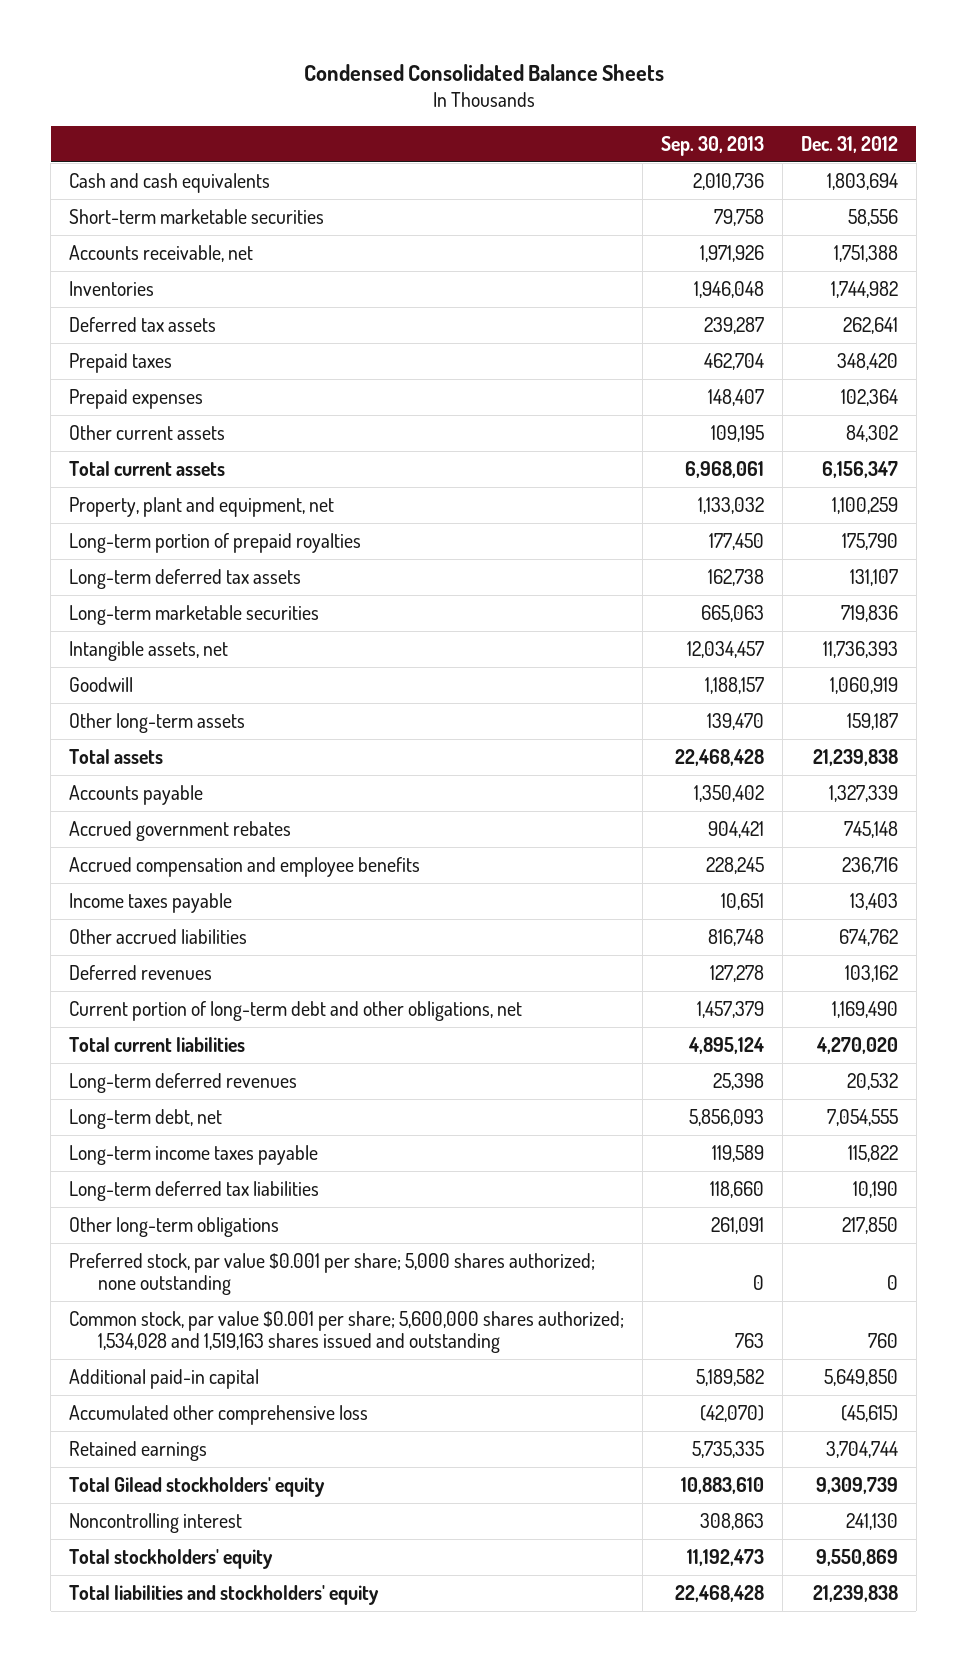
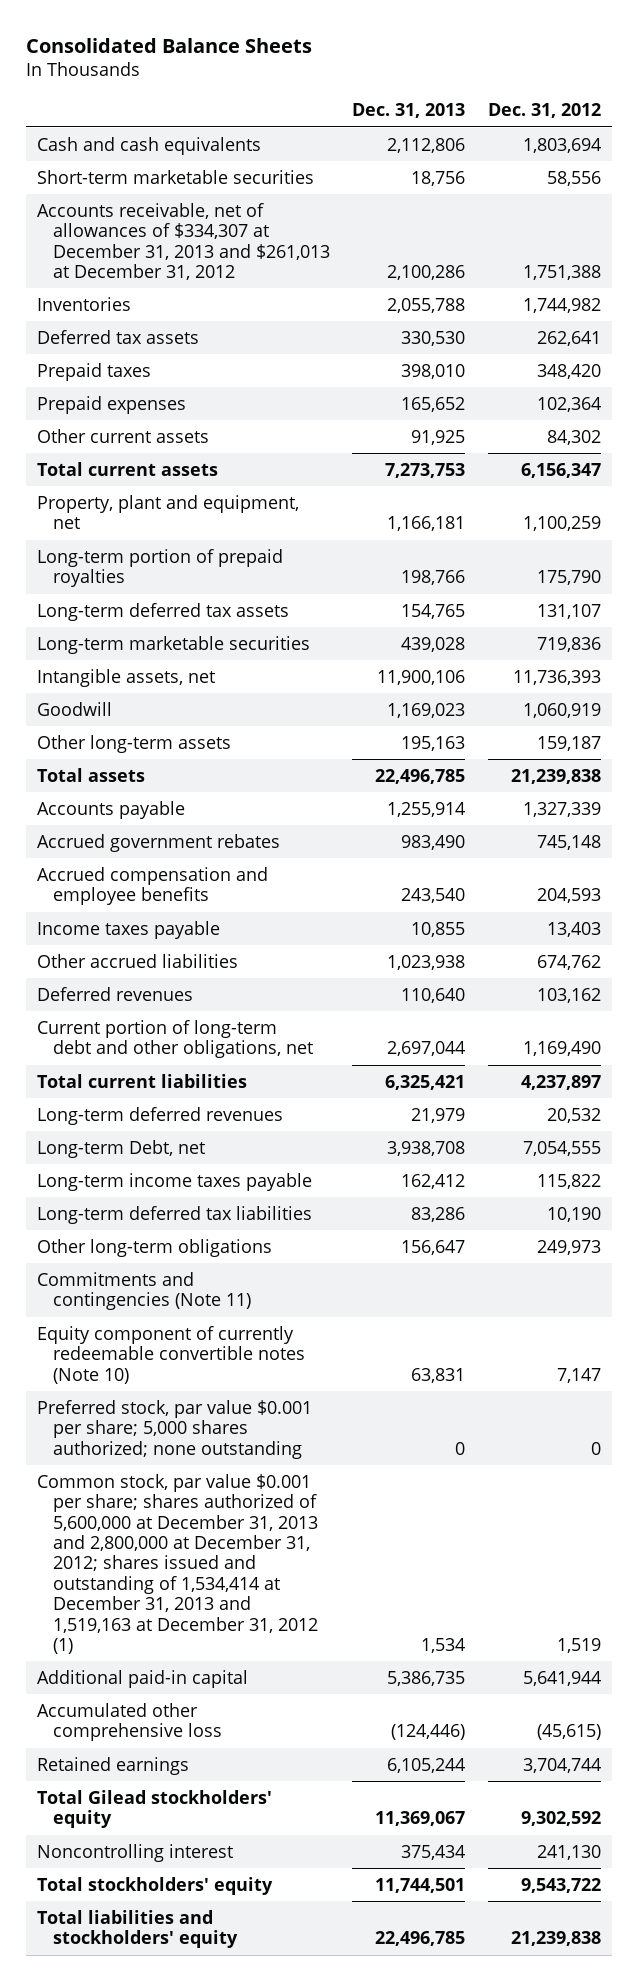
- Condensed Consolidated Balance Sheets
+ Consolidated Balance Sheets
- | Sep. 30, 2013 | Dec. 31, 2012
+ | Dec. 31, 2013 | Dec. 31, 2012
- Accounts receivable, net | 1,971,926 | 1,751,388
+ Accounts receivable, net of allowances of $334,307 at December 31, 2013 and $261,013 at December 31, 2012 | 2,100,286 | 1,751,388
- Accrued compensation and employee benefits | 228,245 | 236,716
+ Accrued compensation and employee benefits | 243,540 | 204,593
- Total current liabilities | 4,895,124 | 4,270,020
+ Total current liabilities | 6,325,421 | 4,237,897
- Long-term debt, net | 5,856,093 | 7,054,555
+ Long-term Debt, net | 3,938,708 | 7,054,555
- Other long-term obligations | 261,091 | 217,850
+ Other long-term obligations | 156,647 | 249,973
+ Commitments and contingencies (Note 11)
+ Equity component of currently redeemable convertible notes (Note 10) | 63,831 | 7,147
- Common stock, par value $0.001 per share; 5,600,000 shares authorized; 1,534,028 and 1,519,163 shares issued and outstanding | 763 | 760
- Additional paid-in capital | 5,189,582 | 5,649,850
+ Common stock, par value $0.001 per share; shares authorized of 5,600,000 at December 31, 2013 and 2,800,000 at December 31, 2012; shares issued and outstanding of 1,534,414 at December 31, 2013 and 1,519,163 at December 31, 2012 (1) | 1,534 | 1,519
+ Additional paid-in capital | 5,386,735 | 5,641,944
- Total Gilead stockholders' equity | 10,883,610 | 9,309,739
+ Total Gilead stockholders' equity | 11,369,067 | 9,302,592
- Total stockholders' equity | 11,192,473 | 9,550,869
+ Total stockholders' equity | 11,744,501 | 9,543,722

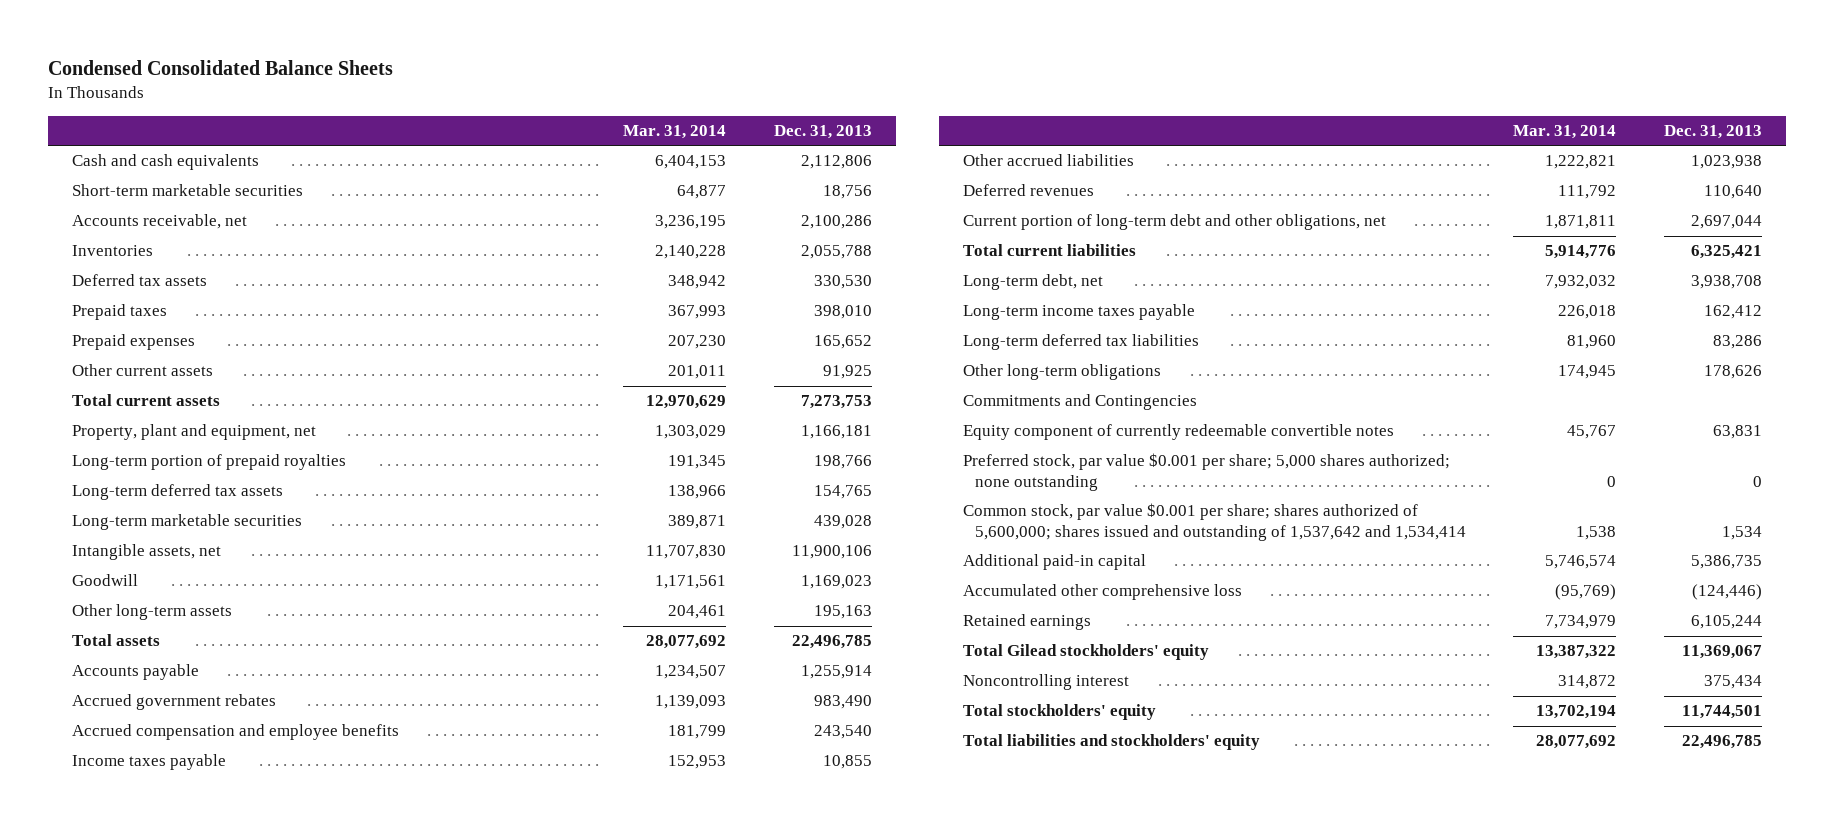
- Consolidated Balance Sheets
+ Condensed Consolidated Balance Sheets
- | Dec. 31, 2013 | Dec. 31, 2012
+ | Mar. 31, 2014 | Dec. 31, 2013
- Accounts receivable, net of allowances of $334,307 at December 31, 2013 and $261,013 at December 31, 2012 | 2,100,286 | 1,751,388
+ Accounts receivable, net | 3,236,195 | 2,100,286
- Long-term deferred revenues | 21,979 | 20,532
- Long-term Debt, net | 3,938,708 | 7,054,555
+ Long-term debt, net | 7,932,032 | 3,938,708
- Other long-term obligations | 156,647 | 249,973
- Commitments and contingencies (Note 11)
- Equity component of currently redeemable convertible notes (Note 10) | 63,831 | 7,147
+ Other long-term obligations | 174,945 | 178,626
+ Commitments and Contingencies
+ Equity component of currently redeemable convertible notes | 45,767 | 63,831
- Common stock, par value $0.001 per share; shares authorized of 5,600,000 at December 31, 2013 and 2,800,000 at December 31, 2012; shares issued and outstanding of 1,534,414 at December 31, 2013 and 1,519,163 at December 31, 2012 (1) | 1,534 | 1,519
+ Common stock, par value $0.001 per share; shares authorized of 5,600,000; shares issued and outstanding of 1,537,642 and 1,534,414 | 1,538 | 1,534

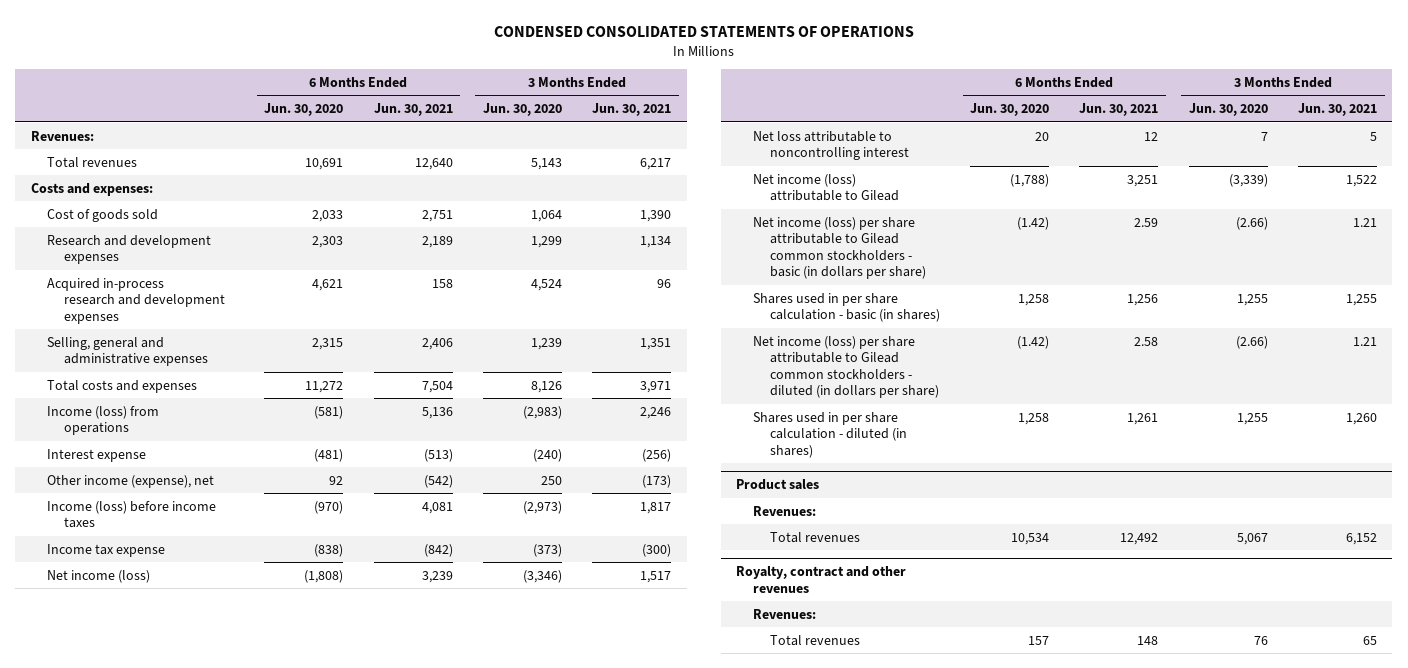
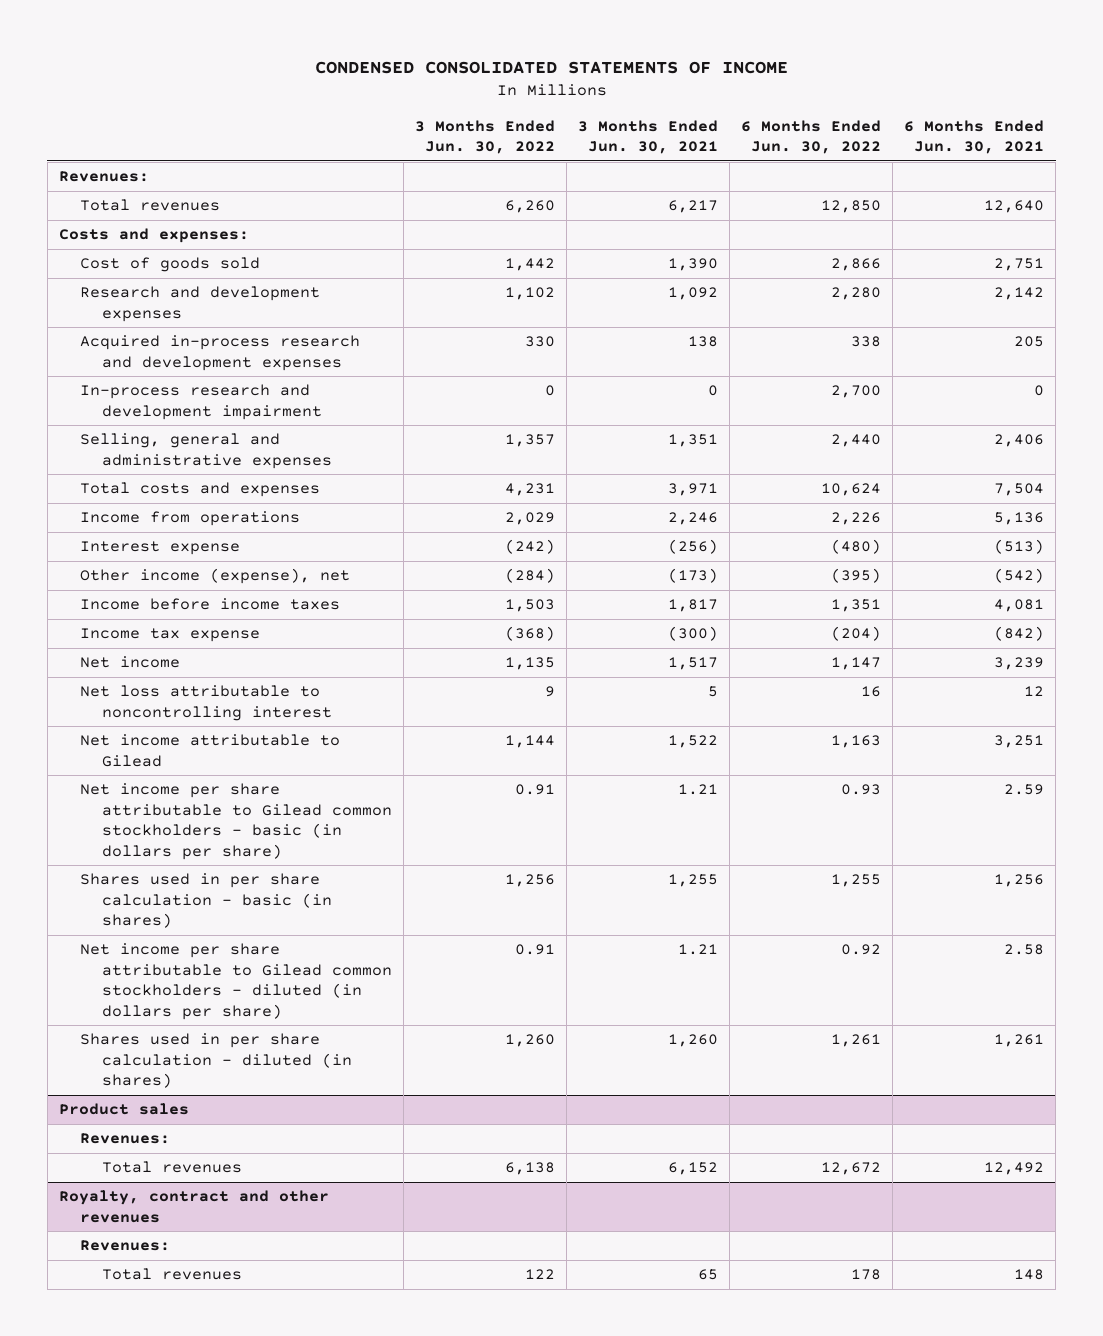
- CONDENSED CONSOLIDATED STATEMENTS OF OPERATIONS
+ CONDENSED CONSOLIDATED STATEMENTS OF INCOME
- | 6 Months Ended Jun. 30, 2020 | 6 Months Ended Jun. 30, 2021 | 3 Months Ended Jun. 30, 2020 | 3 Months Ended Jun. 30, 2021
+ | 3 Months Ended Jun. 30, 2022 | 3 Months Ended Jun. 30, 2021 | 6 Months Ended Jun. 30, 2022 | 6 Months Ended Jun. 30, 2021
- Research and development expenses | 2,303 | 2,189 | 1,299 | 1,134
- Acquired in-process research and development expenses | 4,621 | 158 | 4,524 | 96
+ Research and development expenses | 1,102 | 1,092 | 2,280 | 2,142
+ Acquired in-process research and development expenses | 330 | 138 | 338 | 205
+ In-process research and development impairment | 0 | 0 | 2,700 | 0
- Income (loss) from operations | (581) | 5,136 | (2,983) | 2,246
+ Income from operations | 2,029 | 2,246 | 2,226 | 5,136
- Income (loss) before income taxes | (970) | 4,081 | (2,973) | 1,817
+ Income before income taxes | 1,503 | 1,817 | 1,351 | 4,081
- Net income (loss) | (1,808) | 3,239 | (3,346) | 1,517
+ Net income | 1,135 | 1,517 | 1,147 | 3,239
- Net income (loss) attributable to Gilead | (1,788) | 3,251 | (3,339) | 1,522
- Net income (loss) per share attributable to Gilead common stockholders - basic (in dollars per share) | (1.42) | 2.59 | (2.66) | 1.21
+ Net income attributable to Gilead | 1,144 | 1,522 | 1,163 | 3,251
+ Net income per share attributable to Gilead common stockholders - basic (in dollars per share) | 0.91 | 1.21 | 0.93 | 2.59
- Net income (loss) per share attributable to Gilead common stockholders - diluted (in dollars per share) | (1.42) | 2.58 | (2.66) | 1.21
+ Net income per share attributable to Gilead common stockholders - diluted (in dollars per share) | 0.91 | 1.21 | 0.92 | 2.58

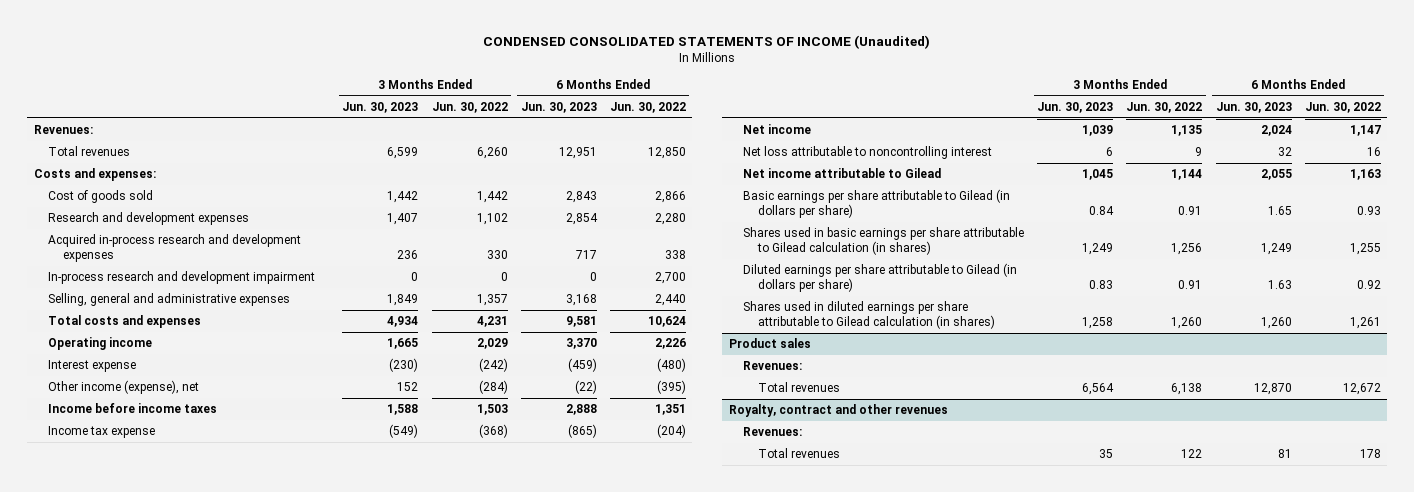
- CONDENSED CONSOLIDATED STATEMENTS OF INCOME
+ CONDENSED CONSOLIDATED STATEMENTS OF INCOME (Unaudited)
- | 3 Months Ended Jun. 30, 2022 | 3 Months Ended Jun. 30, 2021 | 6 Months Ended Jun. 30, 2022 | 6 Months Ended Jun. 30, 2021
+ | 3 Months Ended Jun. 30, 2023 | 3 Months Ended Jun. 30, 2022 | 6 Months Ended Jun. 30, 2023 | 6 Months Ended Jun. 30, 2022
- Income from operations | 2,029 | 2,246 | 2,226 | 5,136
+ Operating income | 1,665 | 2,029 | 3,370 | 2,226
- Net income per share attributable to Gilead common stockholders - basic (in dollars per share) | 0.91 | 1.21 | 0.93 | 2.59
- Shares used in per share calculation - basic (in shares) | 1,256 | 1,255 | 1,255 | 1,256
- Net income per share attributable to Gilead common stockholders - diluted (in dollars per share) | 0.91 | 1.21 | 0.92 | 2.58
- Shares used in per share calculation - diluted (in shares) | 1,260 | 1,260 | 1,261 | 1,261
+ Basic earnings per share attributable to Gilead (in dollars per share) | 0.84 | 0.91 | 1.65 | 0.93
+ Shares used in basic earnings per share attributable to Gilead calculation (in shares) | 1,249 | 1,256 | 1,249 | 1,255
+ Diluted earnings per share attributable to Gilead (in dollars per share) | 0.83 | 0.91 | 1.63 | 0.92
+ Shares used in diluted earnings per share attributable to Gilead calculation (in shares) | 1,258 | 1,260 | 1,260 | 1,261

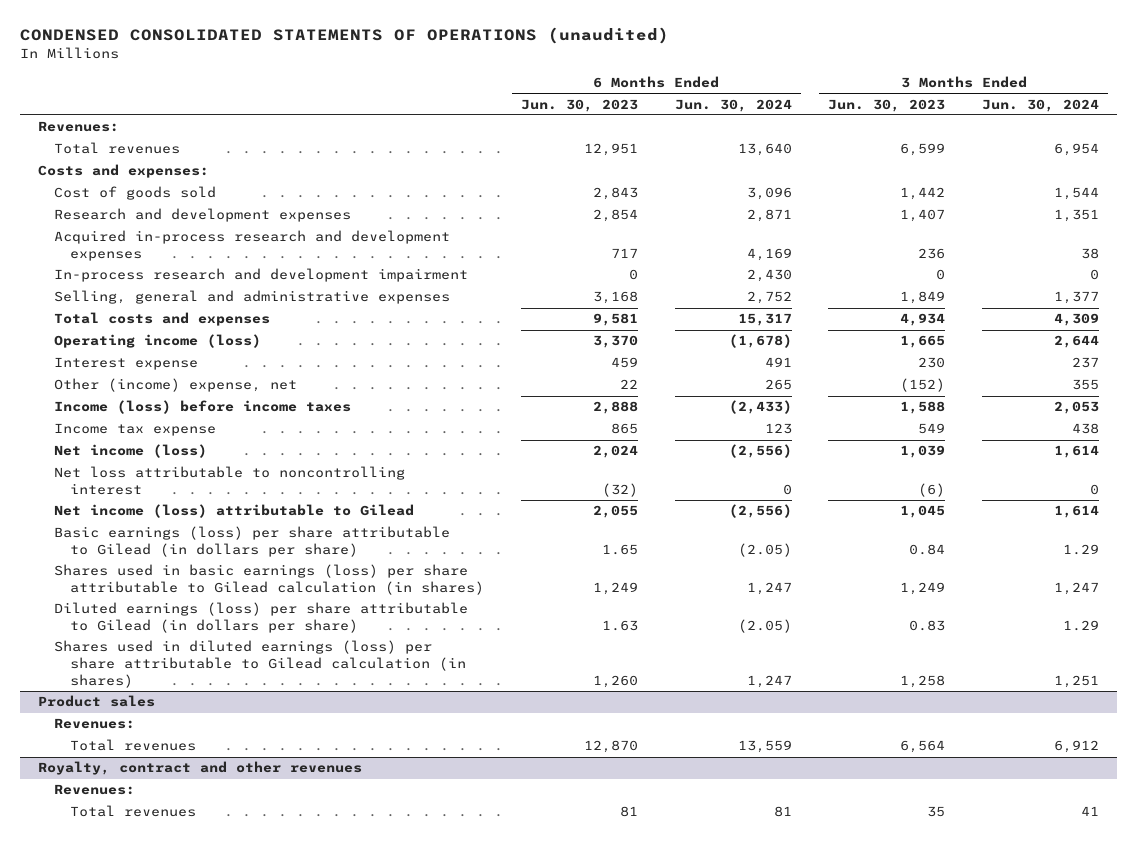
- CONDENSED CONSOLIDATED STATEMENTS OF INCOME (Unaudited)
+ CONDENSED CONSOLIDATED STATEMENTS OF OPERATIONS (unaudited)
- | 3 Months Ended Jun. 30, 2023 | 3 Months Ended Jun. 30, 2022 | 6 Months Ended Jun. 30, 2023 | 6 Months Ended Jun. 30, 2022
+ | 6 Months Ended Jun. 30, 2023 | 6 Months Ended Jun. 30, 2024 | 3 Months Ended Jun. 30, 2023 | 3 Months Ended Jun. 30, 2024
- Operating income | 1,665 | 2,029 | 3,370 | 2,226
- Interest expense | (230) | (242) | (459) | (480)
- Other income (expense), net | 152 | (284) | (22) | (395)
- Income before income taxes | 1,588 | 1,503 | 2,888 | 1,351
- Income tax expense | (549) | (368) | (865) | (204)
- Net income | 1,039 | 1,135 | 2,024 | 1,147
- Net loss attributable to noncontrolling interest | 6 | 9 | 32 | 16
- Net income attributable to Gilead | 1,045 | 1,144 | 2,055 | 1,163
- Basic earnings per share attributable to Gilead (in dollars per share) | 0.84 | 0.91 | 1.65 | 0.93
- Shares used in basic earnings per share attributable to Gilead calculation (in shares) | 1,249 | 1,256 | 1,249 | 1,255
- Diluted earnings per share attributable to Gilead (in dollars per share) | 0.83 | 0.91 | 1.63 | 0.92
- Shares used in diluted earnings per share attributable to Gilead calculation (in shares) | 1,258 | 1,260 | 1,260 | 1,261
+ Operating income (loss) | 3,370 | (1,678) | 1,665 | 2,644
+ Interest expense | 459 | 491 | 230 | 237
+ Other (income) expense, net | 22 | 265 | (152) | 355
+ Income (loss) before income taxes | 2,888 | (2,433) | 1,588 | 2,053
+ Income tax expense | 865 | 123 | 549 | 438
+ Net income (loss) | 2,024 | (2,556) | 1,039 | 1,614
+ Net loss attributable to noncontrolling interest | (32) | 0 | (6) | 0
+ Net income (loss) attributable to Gilead | 2,055 | (2,556) | 1,045 | 1,614
+ Basic earnings (loss) per share attributable to Gilead (in dollars per share) | 1.65 | (2.05) | 0.84 | 1.29
+ Shares used in basic earnings (loss) per share attributable to Gilead calculation (in shares) | 1,249 | 1,247 | 1,249 | 1,247
+ Diluted earnings (loss) per share attributable to Gilead (in dollars per share) | 1.63 | (2.05) | 0.83 | 1.29
+ Shares used in diluted earnings (loss) per share attributable to Gilead calculation (in shares) | 1,260 | 1,247 | 1,258 | 1,251

